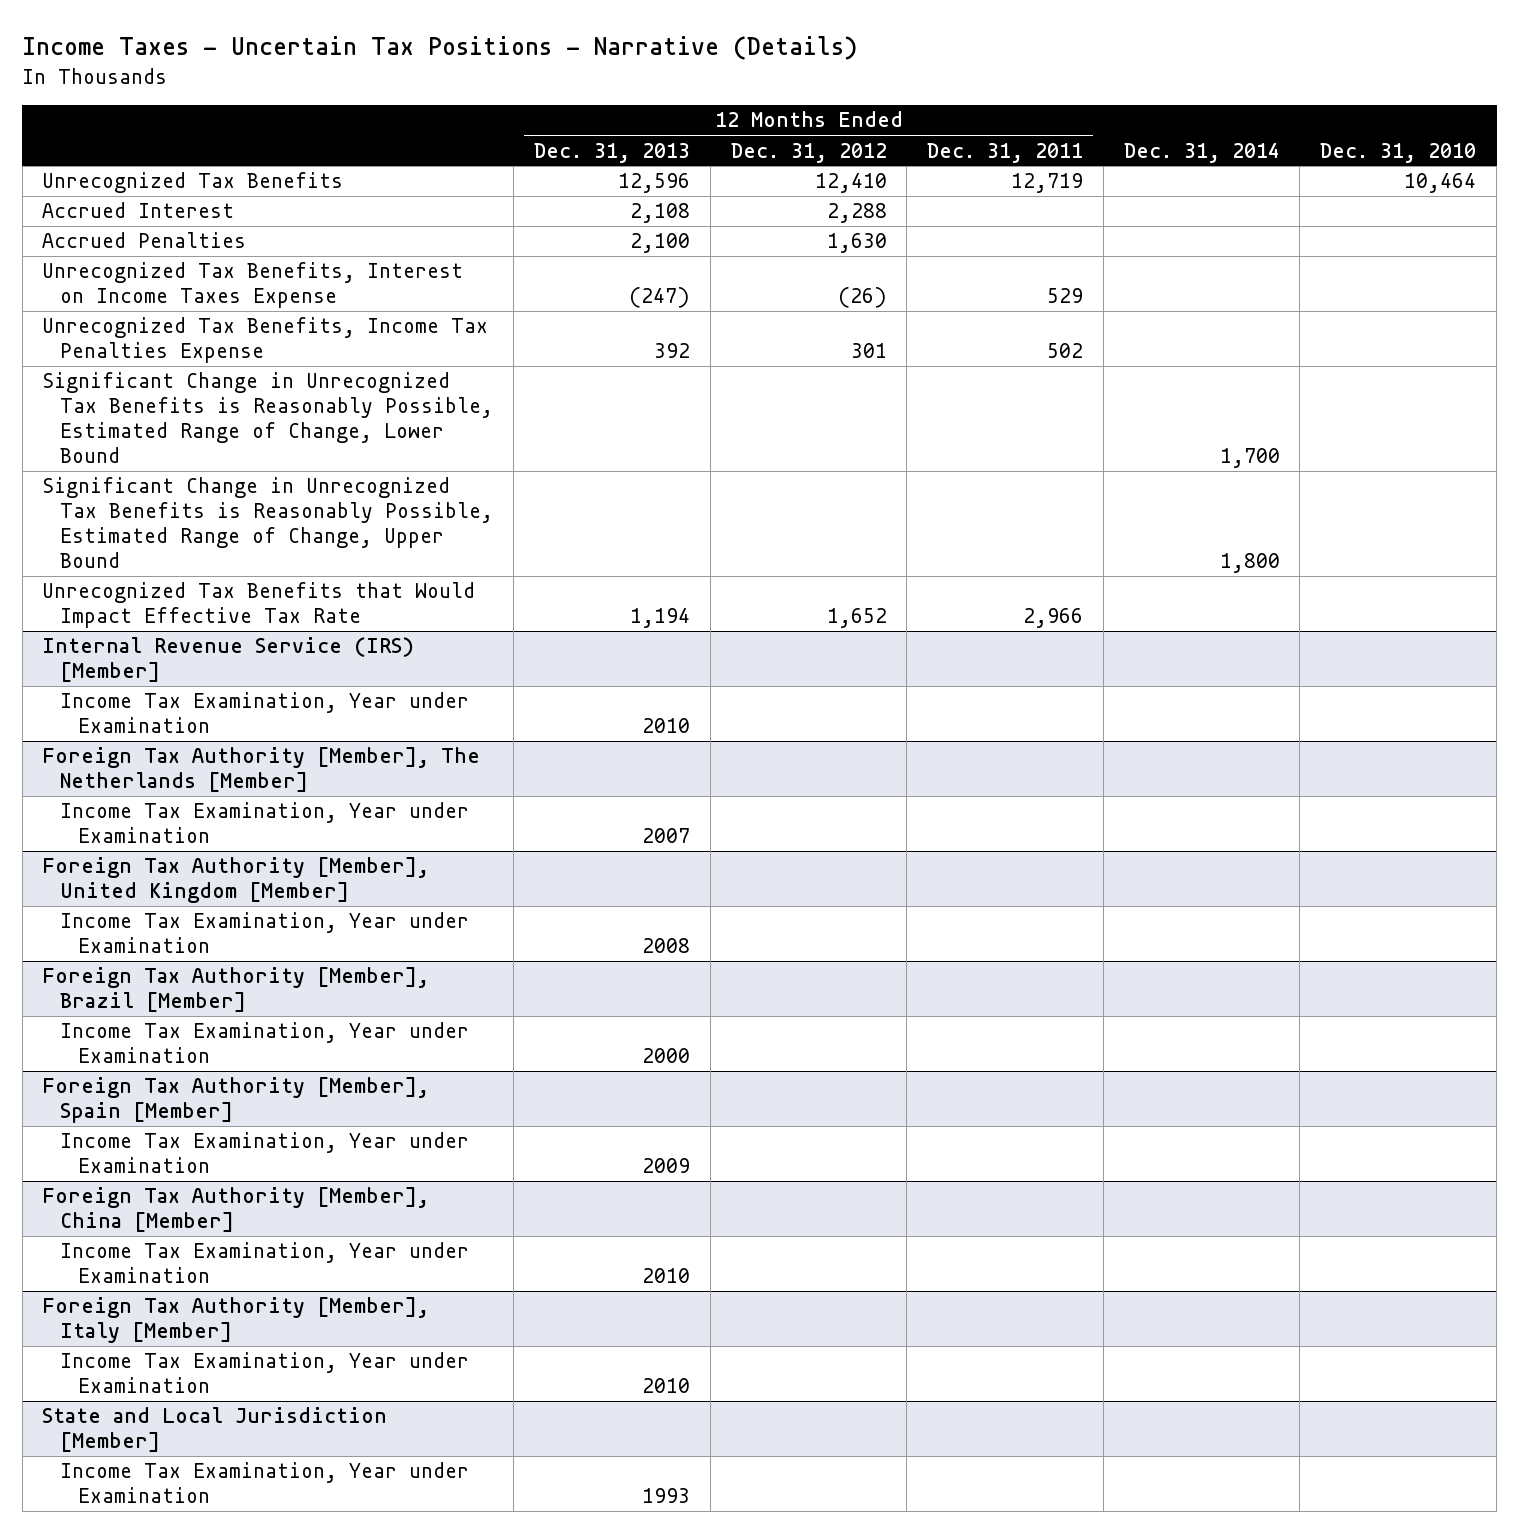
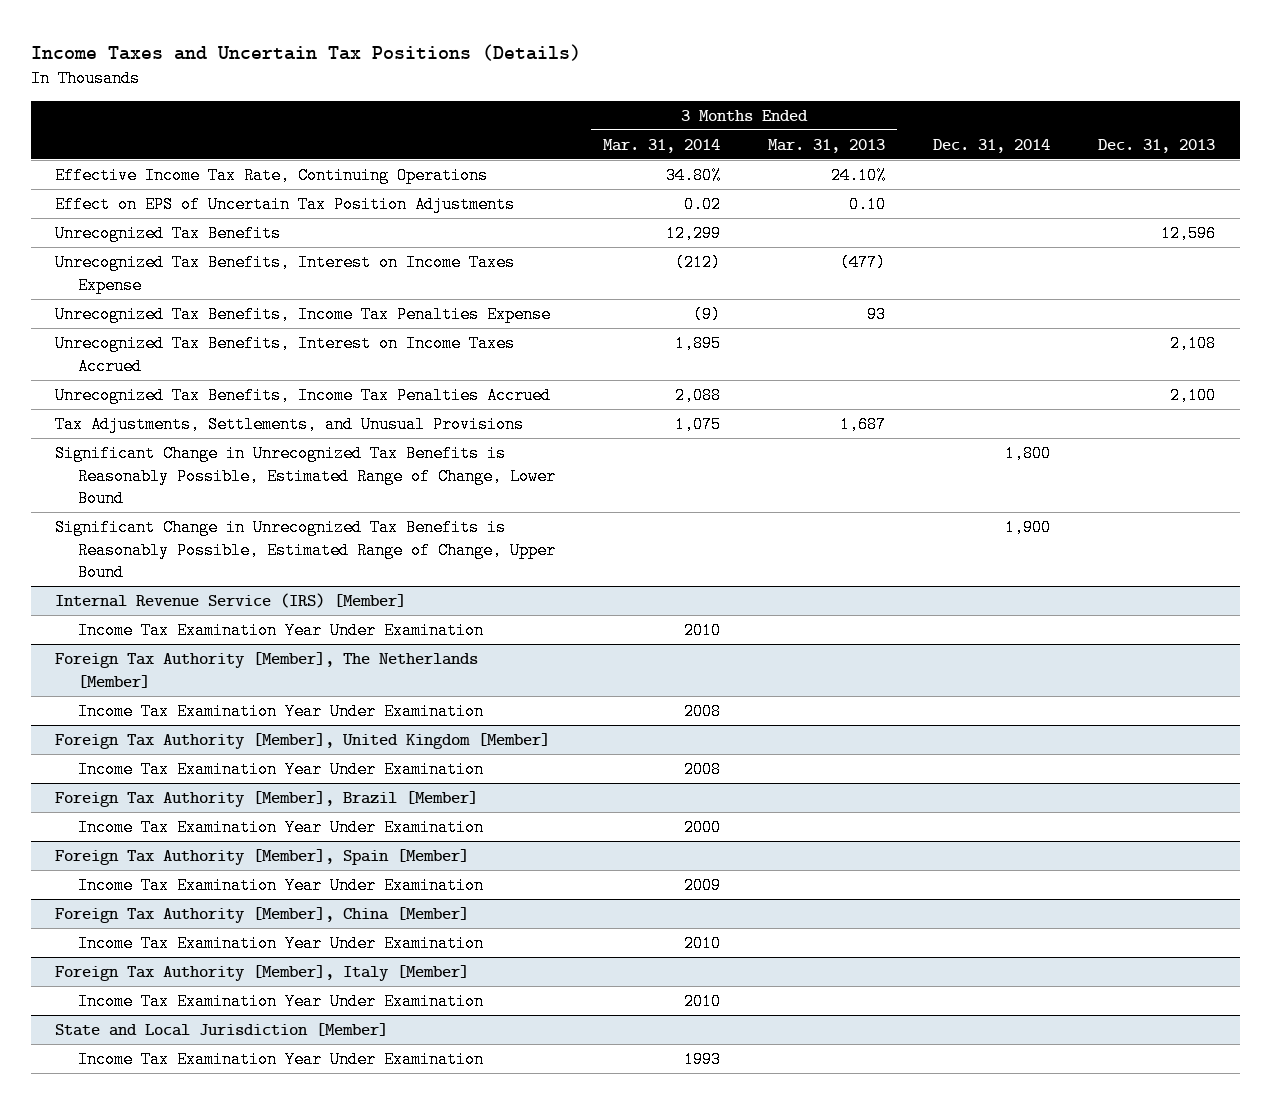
- Income Taxes - Uncertain Tax Positions - Narrative (Details)
+ Income Taxes and Uncertain Tax Positions (Details)
- | 12 Months Ended Dec. 31, 2013 | 12 Months Ended Dec. 31, 2012 | 12 Months Ended Dec. 31, 2011 | Dec. 31, 2014 | Dec. 31, 2010
+ | 3 Months Ended Mar. 31, 2014 | 3 Months Ended Mar. 31, 2013 | Dec. 31, 2014 | Dec. 31, 2013
+ Effective Income Tax Rate, Continuing Operations | 34.80% | 24.10% | |
+ Effect on EPS of Uncertain Tax Position Adjustments | 0.02 | 0.10 | |
- Accrued Interest | 2,108 | 2,288 | | |
- Accrued Penalties | 2,100 | 1,630 | | |
- Significant Change in Unrecognized Tax Benefits is Reasonably Possible, Estimated Range of Change, Lower Bound | | | | 1,700 |
- Significant Change in Unrecognized Tax Benefits is Reasonably Possible, Estimated Range of Change, Upper Bound | | | | 1,800 |
- Unrecognized Tax Benefits that Would Impact Effective Tax Rate | 1,194 | 1,652 | 2,966 | |
+ Unrecognized Tax Benefits, Interest on Income Taxes Accrued | 1,895 | | | 2,108
+ Unrecognized Tax Benefits, Income Tax Penalties Accrued | 2,088 | | | 2,100
+ Tax Adjustments, Settlements, and Unusual Provisions | 1,075 | 1,687 | |
+ Significant Change in Unrecognized Tax Benefits is Reasonably Possible, Estimated Range of Change, Lower Bound | | | 1,800 |
+ Significant Change in Unrecognized Tax Benefits is Reasonably Possible, Estimated Range of Change, Upper Bound | | | 1,900 |
@ Internal Revenue Service (IRS) [Member]
- Income Tax Examination, Year under Examination | 2010 | | | |
+ Income Tax Examination Year Under Examination | 2010 | | |
@ Foreign Tax Authority [Member], The Netherlands [Member]
- Income Tax Examination, Year under Examination | 2007 | | | |
+ Income Tax Examination Year Under Examination | 2008 | | |
@ Foreign Tax Authority [Member], United Kingdom [Member]
- Income Tax Examination, Year under Examination | 2008 | | | |
+ Income Tax Examination Year Under Examination | 2008 | | |
@ Foreign Tax Authority [Member], Brazil [Member]
- Income Tax Examination, Year under Examination | 2000 | | | |
+ Income Tax Examination Year Under Examination | 2000 | | |
@ Foreign Tax Authority [Member], Spain [Member]
- Income Tax Examination, Year under Examination | 2009 | | | |
+ Income Tax Examination Year Under Examination | 2009 | | |
@ Foreign Tax Authority [Member], China [Member]
- Income Tax Examination, Year under Examination | 2010 | | | |
+ Income Tax Examination Year Under Examination | 2010 | | |
@ Foreign Tax Authority [Member], Italy [Member]
- Income Tax Examination, Year under Examination | 2010 | | | |
+ Income Tax Examination Year Under Examination | 2010 | | |
@ State and Local Jurisdiction [Member]
- Income Tax Examination, Year under Examination | 1993 | | | |
+ Income Tax Examination Year Under Examination | 1993 | | |

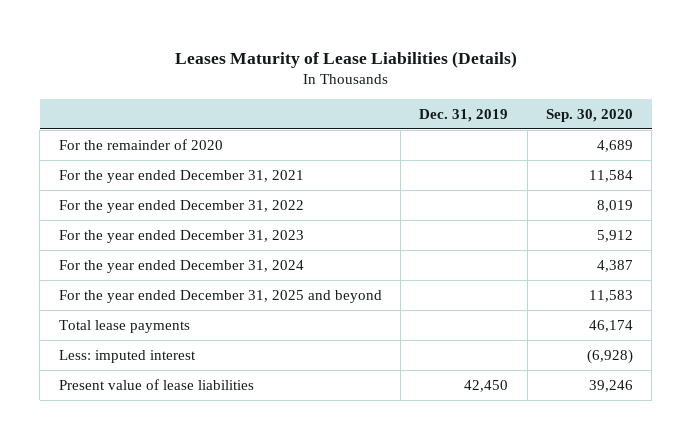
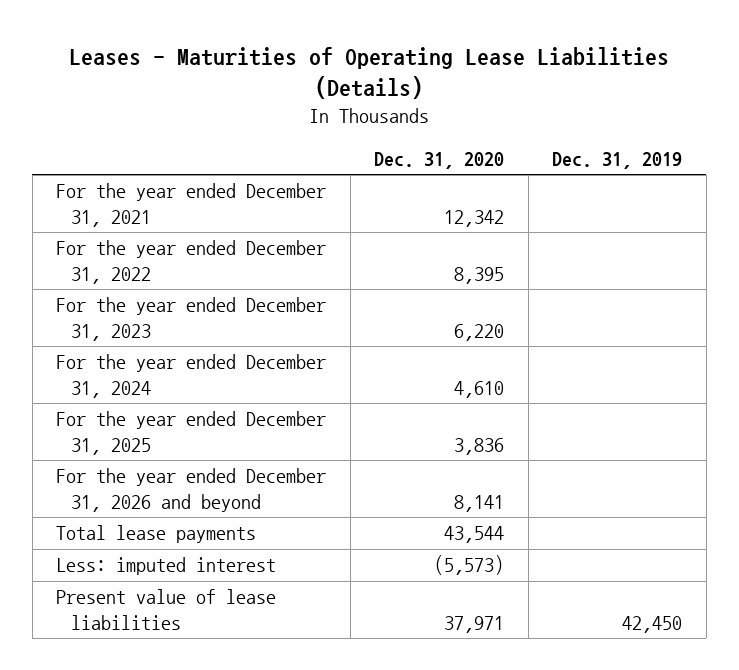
- Leases Maturity of Lease Liabilities (Details)
+ Leases - Maturities of Operating Lease Liabilities (Details)
- | Dec. 31, 2019 | Sep. 30, 2020
+ | Dec. 31, 2020 | Dec. 31, 2019
- For the remainder of 2020 | | 4,689
- For the year ended December 31, 2025 and beyond | | 11,583
+ For the year ended December 31, 2025 | 3,836 |
+ For the year ended December 31, 2026 and beyond | 8,141 |

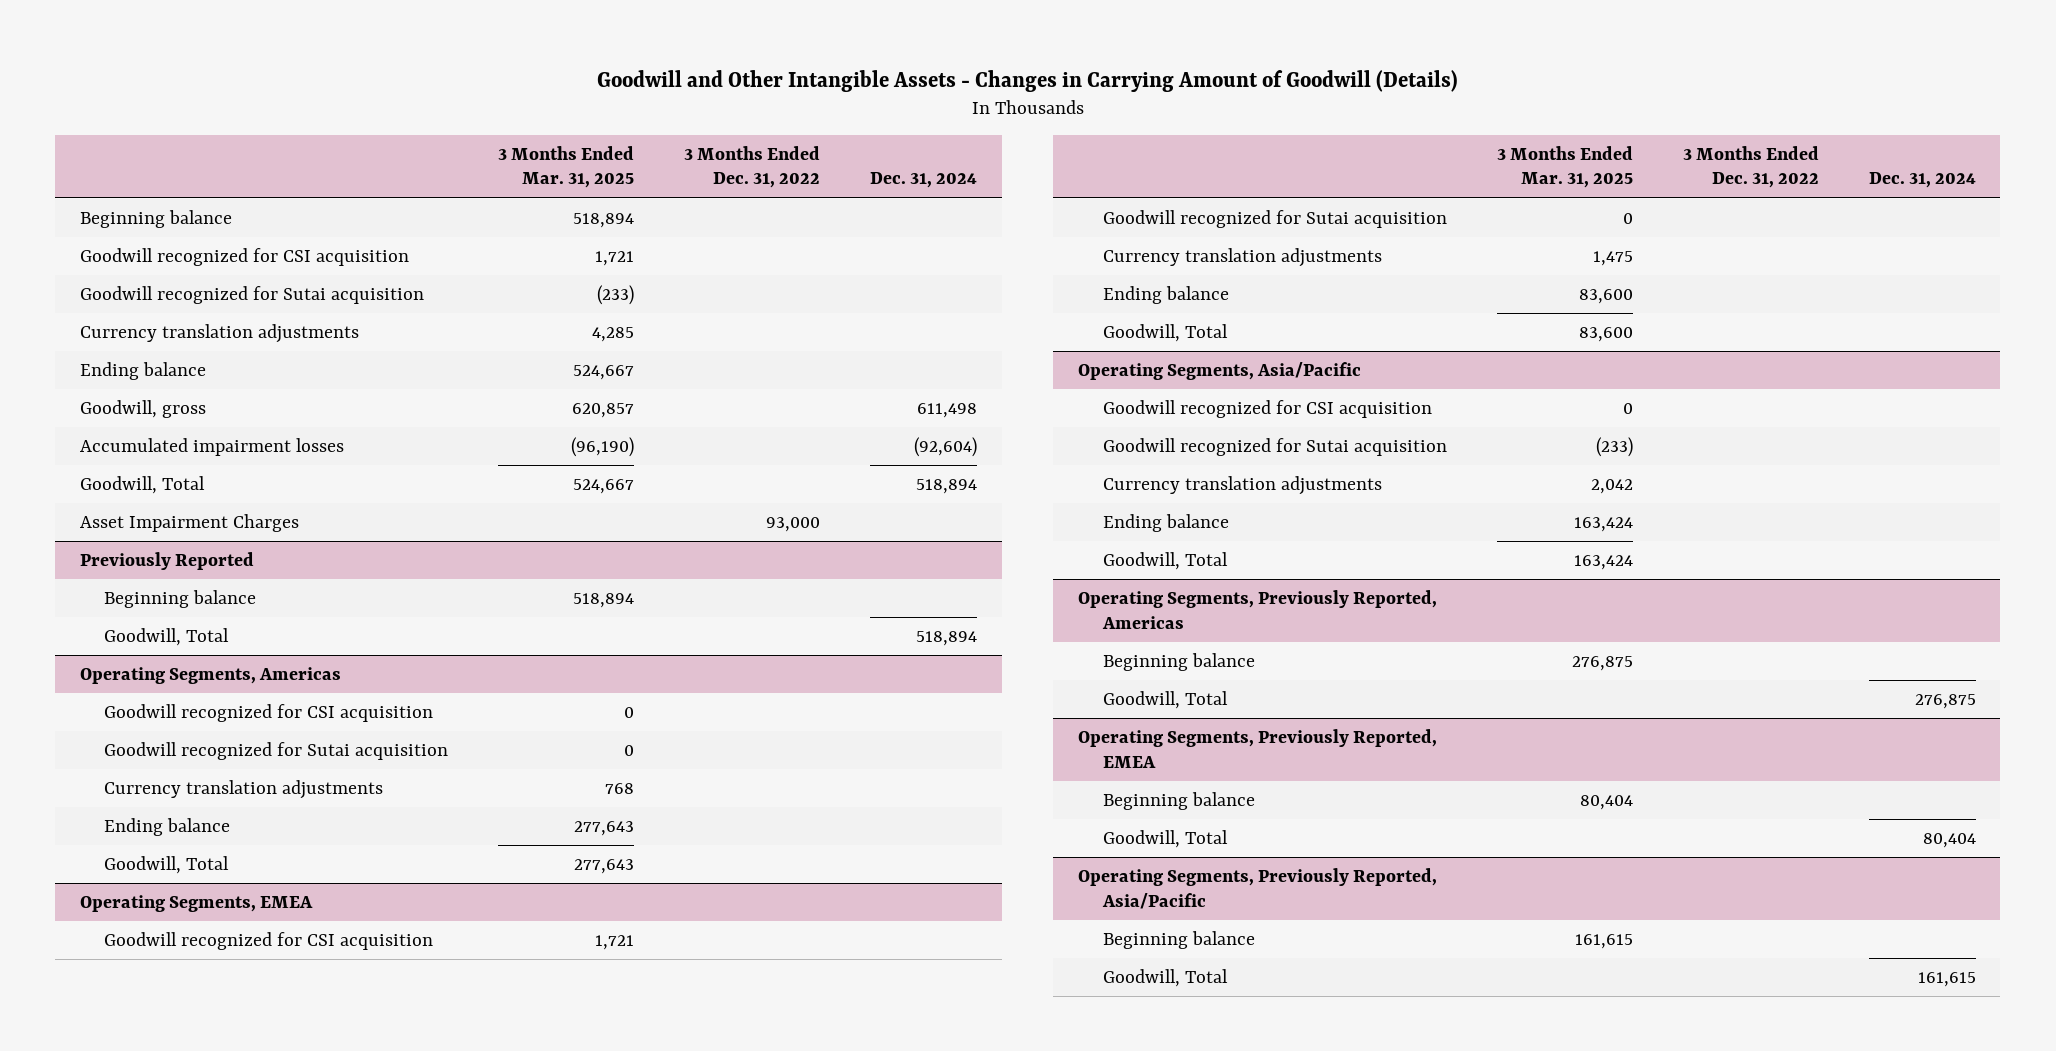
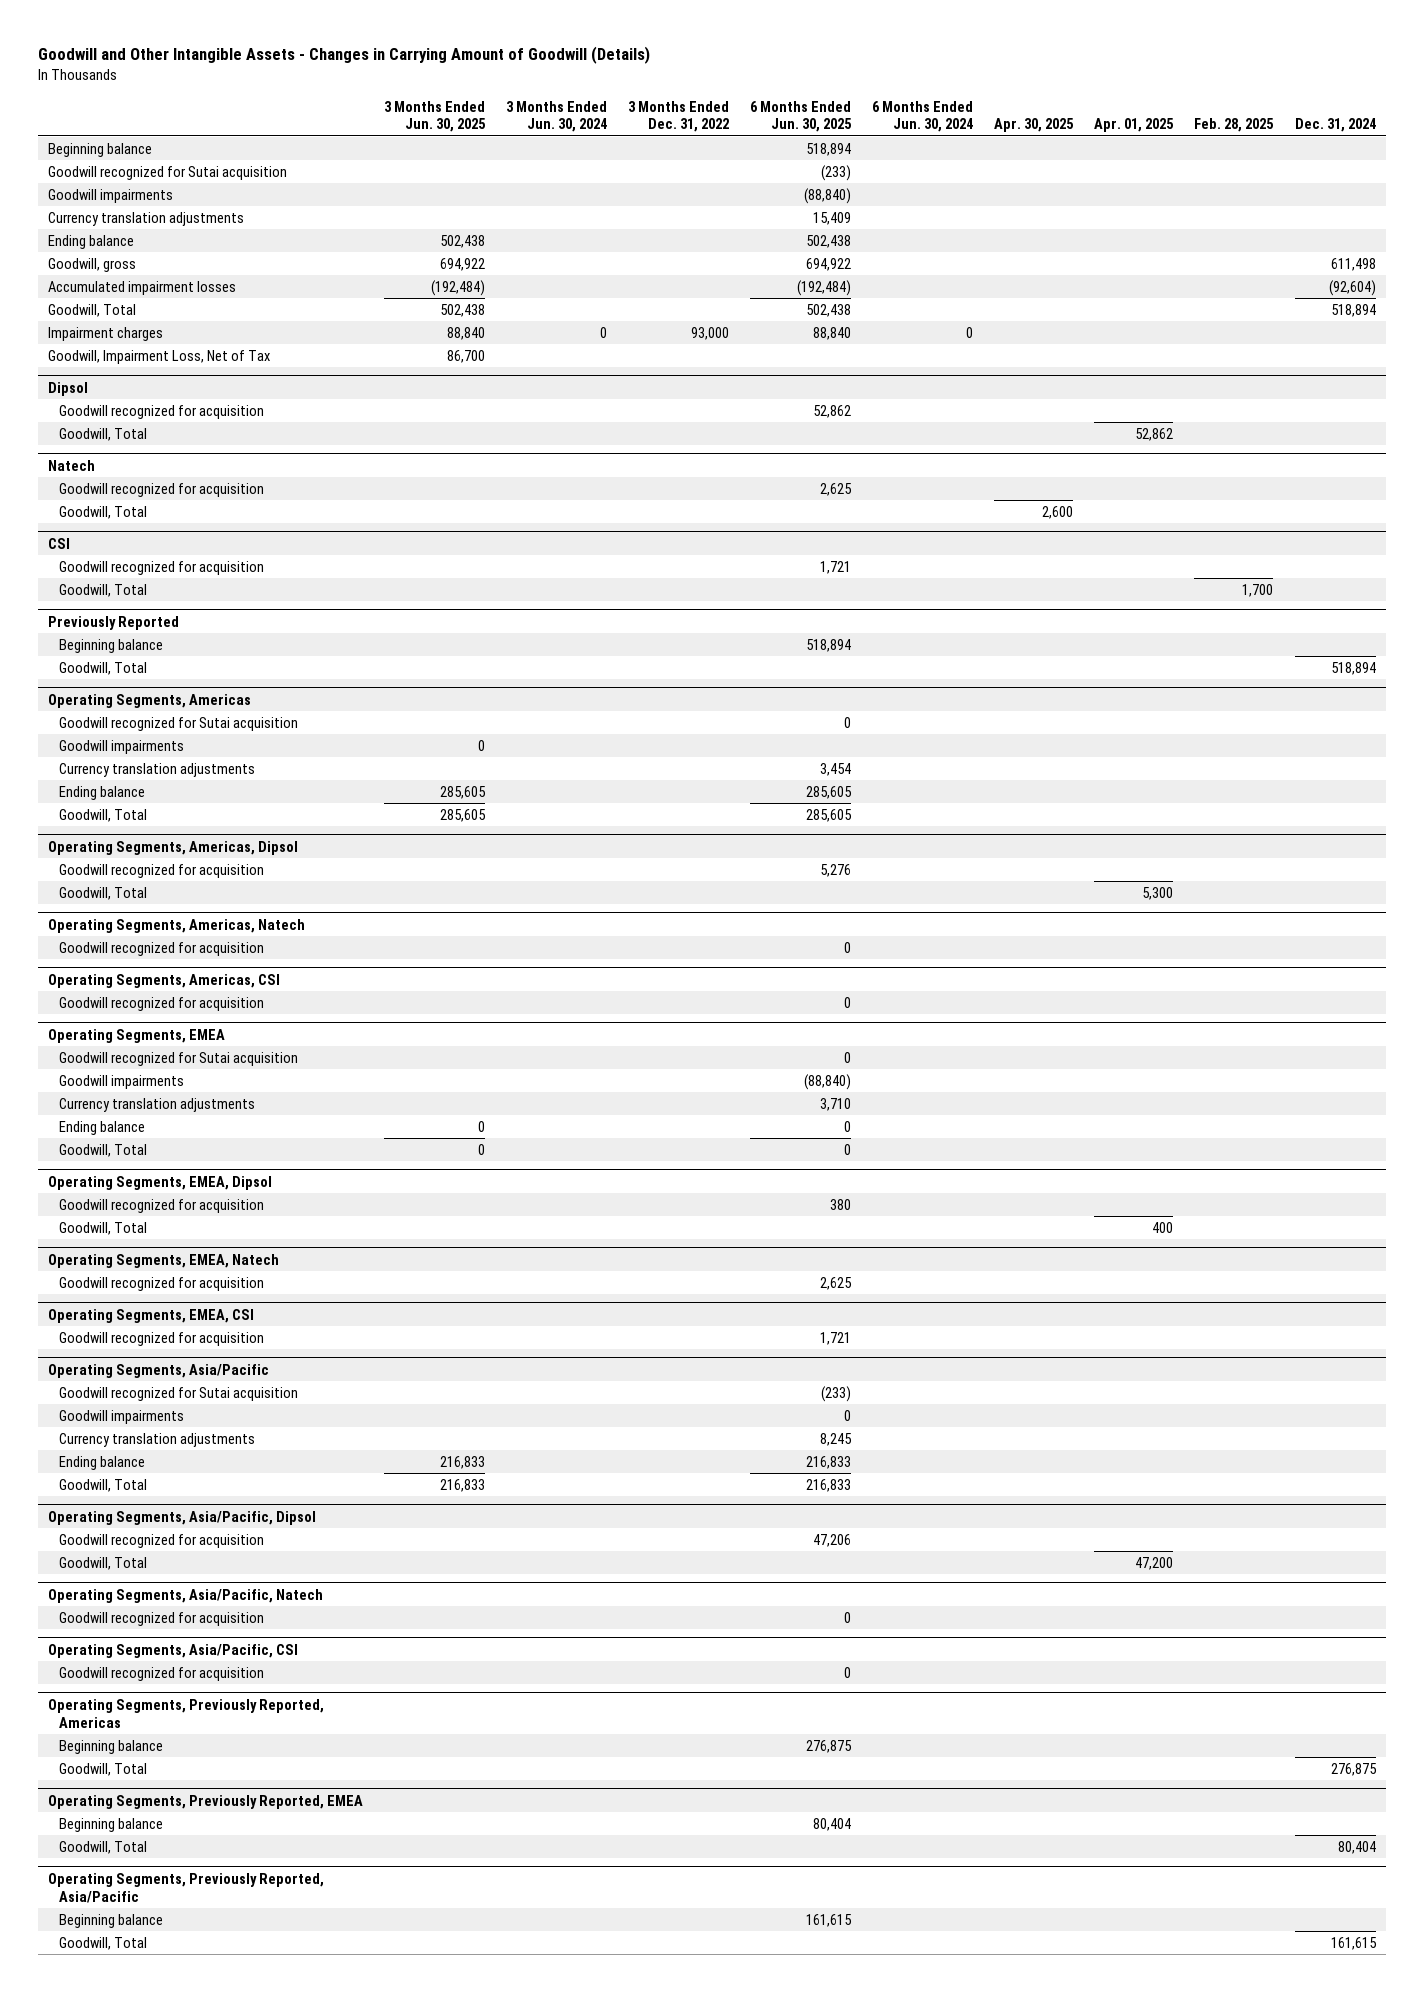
- | 3 Months Ended Mar. 31, 2025 | 3 Months Ended Dec. 31, 2022 | Dec. 31, 2024
+ | 3 Months Ended Jun. 30, 2025 | 3 Months Ended Jun. 30, 2024 | 3 Months Ended Dec. 31, 2022 | 6 Months Ended Jun. 30, 2025 | 6 Months Ended Jun. 30, 2024 | Apr. 30, 2025 | Apr. 01, 2025 | Feb. 28, 2025 | Dec. 31, 2024
- Goodwill recognized for CSI acquisition | 1,721 | |
+ Goodwill impairments | | | | (88,840) | | | | |
- Asset Impairment Charges | | 93,000 |
+ Impairment charges | 88,840 | 0 | 93,000 | 88,840 | 0 | | | |
+ Goodwill, Impairment Loss, Net of Tax | 86,700 | | | | | | | |
+ Dipsol
+ Goodwill recognized for acquisition | | | | 52,862 | | | | |
+ Goodwill, Total | | | | | | | 52,862 | |
+ Natech
+ Goodwill recognized for acquisition | | | | 2,625 | | | | |
+ Goodwill, Total | | | | | | 2,600 | | |
+ CSI
+ Goodwill recognized for acquisition | | | | 1,721 | | | | |
+ Goodwill, Total | | | | | | | | 1,700 |
@ Operating Segments, Americas
- Goodwill recognized for CSI acquisition | 0 | |
+ Goodwill impairments | 0 | | | | | | | |
+ Operating Segments, Americas, Dipsol
+ Goodwill recognized for acquisition | | | | 5,276 | | | | |
+ Goodwill, Total | | | | | | | 5,300 | |
+ Operating Segments, Americas, Natech
+ Goodwill recognized for acquisition | | | | 0 | | | | |
+ Operating Segments, Americas, CSI
+ Goodwill recognized for acquisition | | | | 0 | | | | |
@ Operating Segments, EMEA
- Goodwill recognized for CSI acquisition | 1,721 | |
+ Goodwill impairments | | | | (88,840) | | | | |
+ Operating Segments, EMEA, Dipsol
+ Goodwill recognized for acquisition | | | | 380 | | | | |
+ Goodwill, Total | | | | | | | 400 | |
+ Operating Segments, EMEA, Natech
+ Goodwill recognized for acquisition | | | | 2,625 | | | | |
+ Operating Segments, EMEA, CSI
+ Goodwill recognized for acquisition | | | | 1,721 | | | | |
@ Operating Segments, Asia/Pacific
- Goodwill recognized for CSI acquisition | 0 | |
+ Goodwill impairments | | | | 0 | | | | |
+ Operating Segments, Asia/Pacific, Dipsol
+ Goodwill recognized for acquisition | | | | 47,206 | | | | |
+ Goodwill, Total | | | | | | | 47,200 | |
+ Operating Segments, Asia/Pacific, Natech
+ Goodwill recognized for acquisition | | | | 0 | | | | |
+ Operating Segments, Asia/Pacific, CSI
+ Goodwill recognized for acquisition | | | | 0 | | | | |

